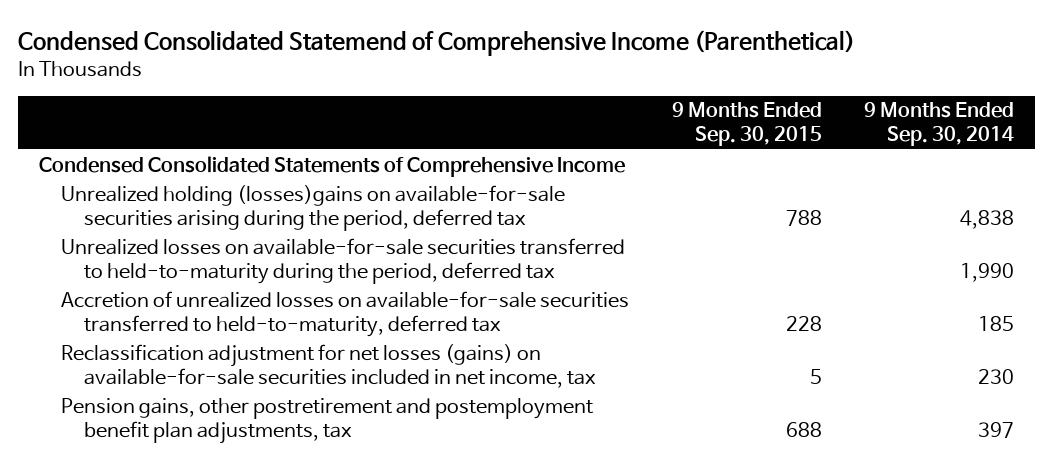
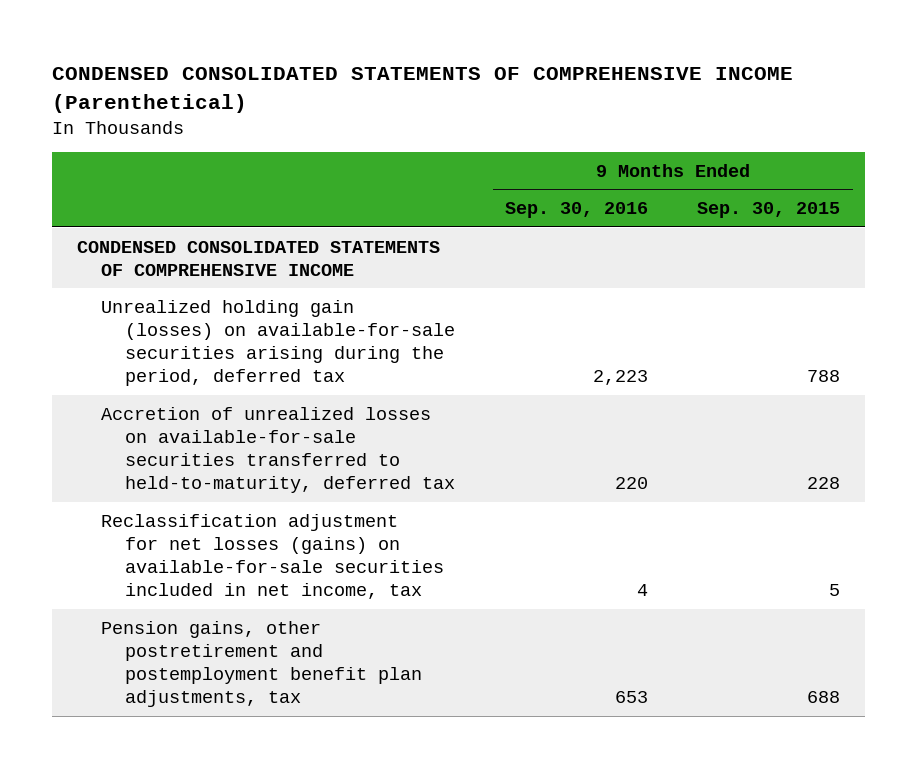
- Condensed Consolidated Statemend of Comprehensive Income (Parenthetical)
+ CONDENSED CONSOLIDATED STATEMENTS OF COMPREHENSIVE INCOME (Parenthetical)
- | 9 Months Ended Sep. 30, 2015 | 9 Months Ended Sep. 30, 2014
+ | 9 Months Ended Sep. 30, 2016 | 9 Months Ended Sep. 30, 2015
- Condensed Consolidated Statements of Comprehensive Income
- Unrealized holding (losses)gains on available-for-sale securities arising during the period, deferred tax | 788 | 4,838
- Unrealized losses on available-for-sale securities transferred to held-to-maturity during the period, deferred tax | | 1,990
+ CONDENSED CONSOLIDATED STATEMENTS OF COMPREHENSIVE INCOME
+ Unrealized holding gain (losses) on available-for-sale securities arising during the period, deferred tax | 2,223 | 788

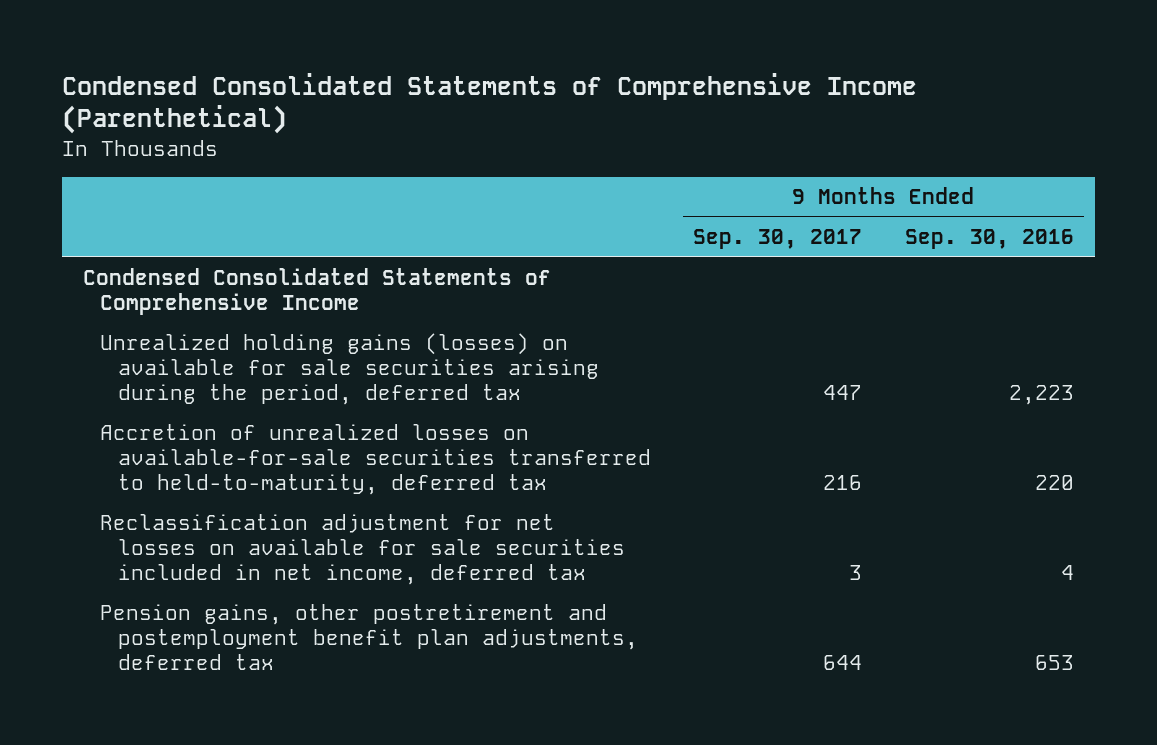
- CONDENSED CONSOLIDATED STATEMENTS OF COMPREHENSIVE INCOME (Parenthetical)
+ Condensed Consolidated Statements of Comprehensive Income (Parenthetical)
- | 9 Months Ended Sep. 30, 2016 | 9 Months Ended Sep. 30, 2015
+ | 9 Months Ended Sep. 30, 2017 | 9 Months Ended Sep. 30, 2016
- CONDENSED CONSOLIDATED STATEMENTS OF COMPREHENSIVE INCOME
- Unrealized holding gain (losses) on available-for-sale securities arising during the period, deferred tax | 2,223 | 788
+ Condensed Consolidated Statements of Comprehensive Income
+ Unrealized holding gains (losses) on available for sale securities arising during the period, deferred tax | 447 | 2,223
- Reclassification adjustment for net losses (gains) on available-for-sale securities included in net income, tax | 4 | 5
- Pension gains, other postretirement and postemployment benefit plan adjustments, tax | 653 | 688
+ Reclassification adjustment for net losses on available for sale securities included in net income, deferred tax | 3 | 4
+ Pension gains, other postretirement and postemployment benefit plan adjustments, deferred tax | 644 | 653

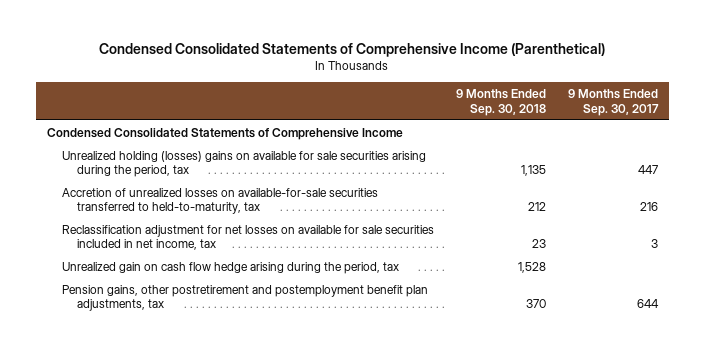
- | 9 Months Ended Sep. 30, 2017 | 9 Months Ended Sep. 30, 2016
+ | 9 Months Ended Sep. 30, 2018 | 9 Months Ended Sep. 30, 2017
- Unrealized holding gains (losses) on available for sale securities arising during the period, deferred tax | 447 | 2,223
- Accretion of unrealized losses on available-for-sale securities transferred to held-to-maturity, deferred tax | 216 | 220
- Reclassification adjustment for net losses on available for sale securities included in net income, deferred tax | 3 | 4
- Pension gains, other postretirement and postemployment benefit plan adjustments, deferred tax | 644 | 653
+ Unrealized holding (losses) gains on available for sale securities arising during the period, tax | 1,135 | 447
+ Accretion of unrealized losses on available-for-sale securities transferred to held-to-maturity, tax | 212 | 216
+ Reclassification adjustment for net losses on available for sale securities included in net income, tax | 23 | 3
+ Unrealized gain on cash flow hedge arising during the period, tax | 1,528 |
+ Pension gains, other postretirement and postemployment benefit plan adjustments, tax | 370 | 644

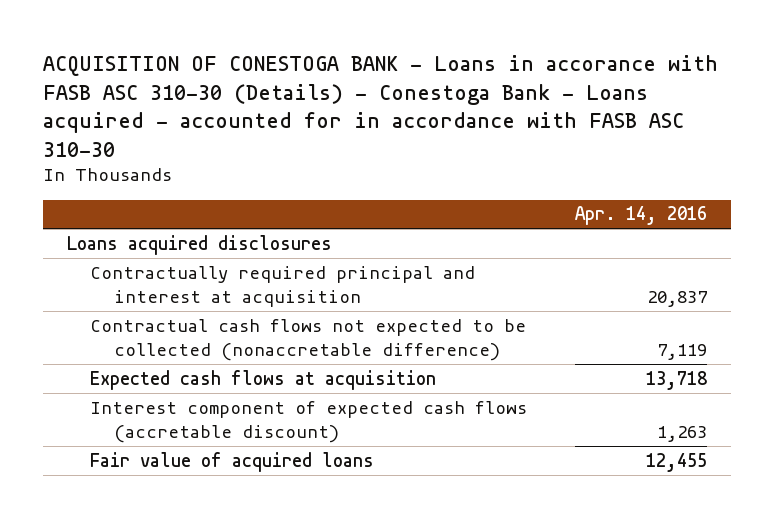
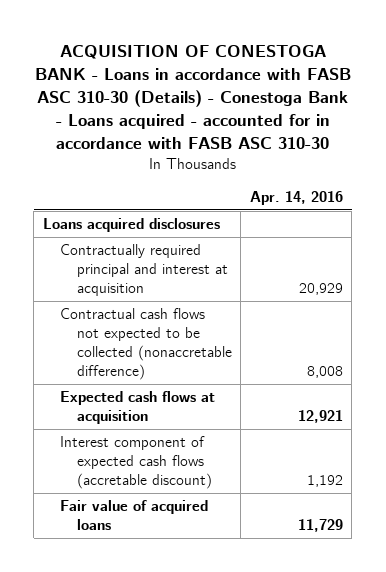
- ACQUISITION OF CONESTOGA BANK - Loans in accorance with FASB ASC 310-30 (Details) - Conestoga Bank - Loans acquired - accounted for in accordance with FASB ASC 310-30
+ ACQUISITION OF CONESTOGA BANK - Loans in accordance with FASB ASC 310-30 (Details) - Conestoga Bank - Loans acquired - accounted for in accordance with FASB ASC 310-30
- Contractually required principal and interest at acquisition | 20,837
- Contractual cash flows not expected to be collected (nonaccretable difference) | 7,119
- Expected cash flows at acquisition | 13,718
- Interest component of expected cash flows (accretable discount) | 1,263
- Fair value of acquired loans | 12,455
+ Contractually required principal and interest at acquisition | 20,929
+ Contractual cash flows not expected to be collected (nonaccretable difference) | 8,008
+ Expected cash flows at acquisition | 12,921
+ Interest component of expected cash flows (accretable discount) | 1,192
+ Fair value of acquired loans | 11,729

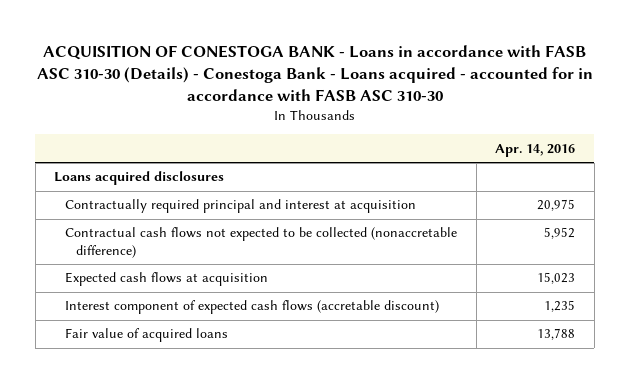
- Contractually required principal and interest at acquisition | 20,929
- Contractual cash flows not expected to be collected (nonaccretable difference) | 8,008
- Expected cash flows at acquisition | 12,921
- Interest component of expected cash flows (accretable discount) | 1,192
- Fair value of acquired loans | 11,729
+ Contractually required principal and interest at acquisition | 20,975
+ Contractual cash flows not expected to be collected (nonaccretable difference) | 5,952
+ Expected cash flows at acquisition | 15,023
+ Interest component of expected cash flows (accretable discount) | 1,235
+ Fair value of acquired loans | 13,788

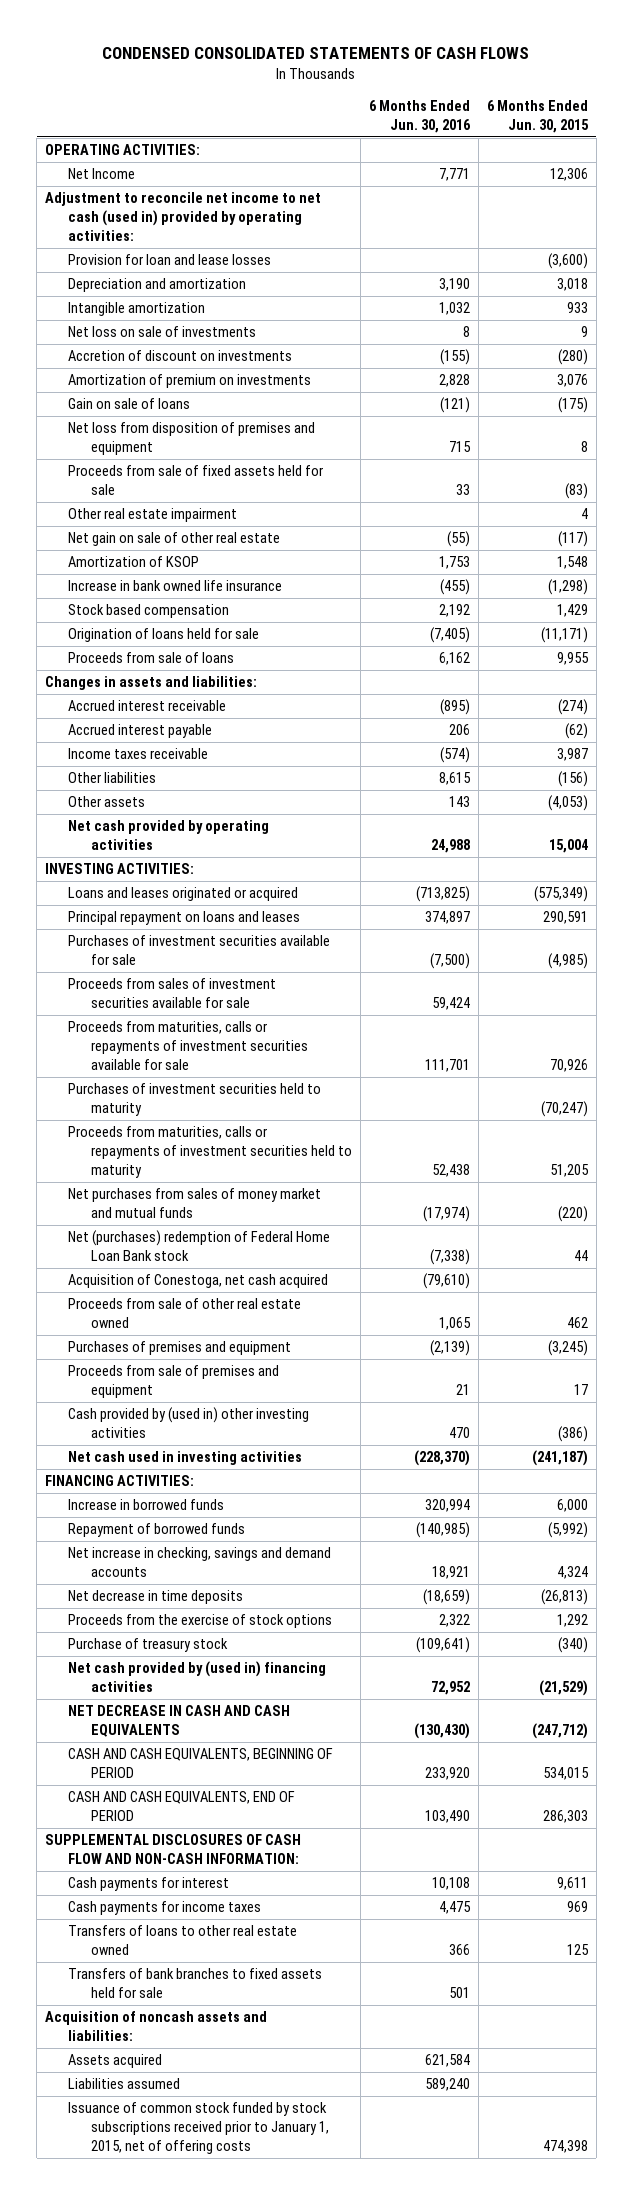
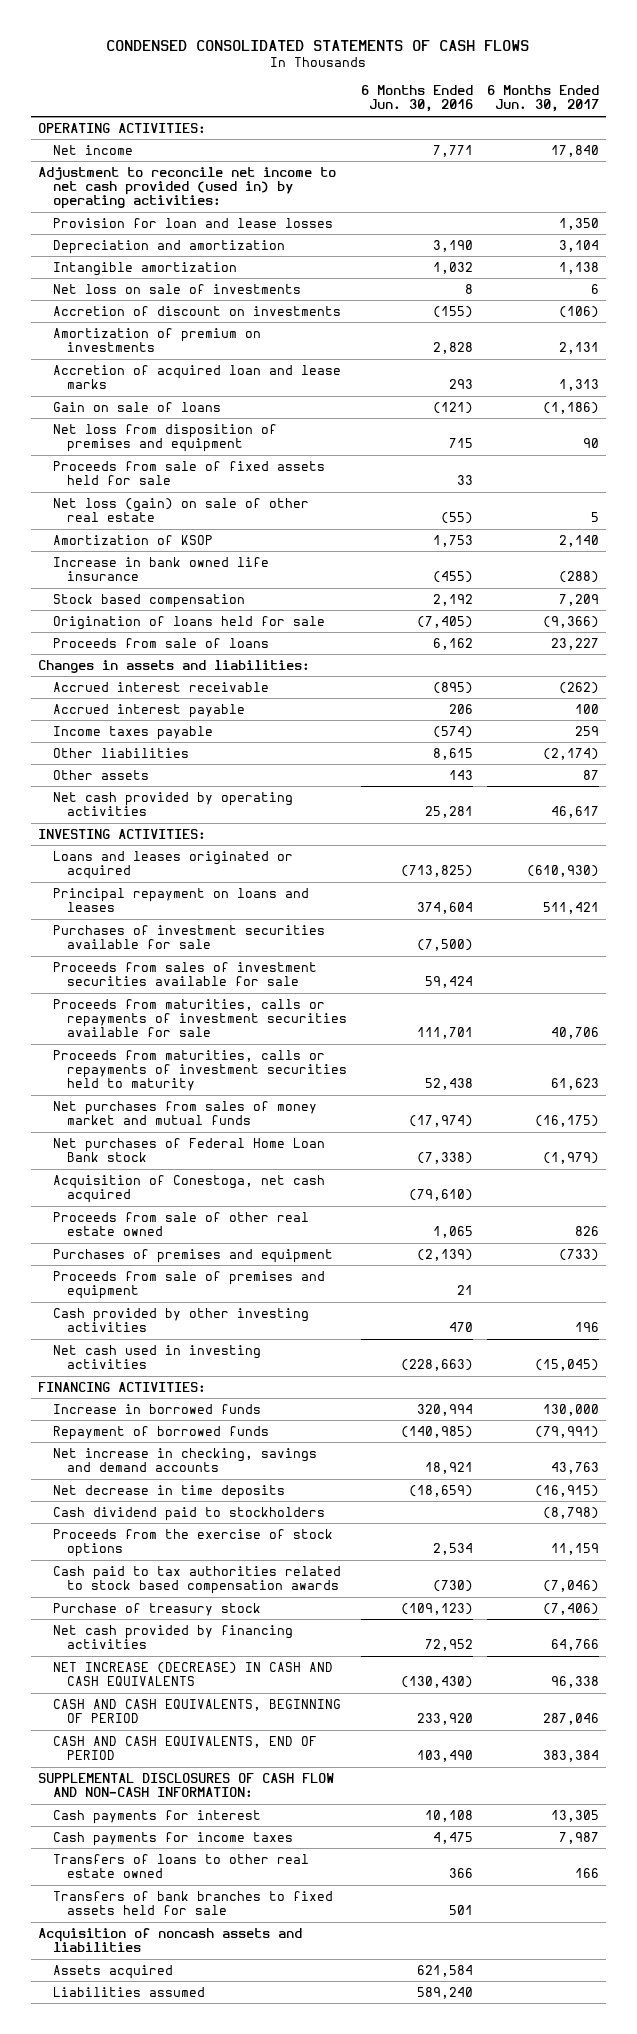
- | 6 Months Ended Jun. 30, 2016 | 6 Months Ended Jun. 30, 2015
+ | 6 Months Ended Jun. 30, 2016 | 6 Months Ended Jun. 30, 2017
- Net Income | 7,771 | 12,306
- Adjustment to reconcile net income to net cash (used in) provided by operating activities:
+ Net income | 7,771 | 17,840
+ Adjustment to reconcile net income to net cash provided (used in) by operating activities:
+ Accretion of acquired loan and lease marks | 293 | 1,313
- Other real estate impairment | | 4
- Net gain on sale of other real estate | (55) | (117)
+ Net loss (gain) on sale of other real estate | (55) | 5
- Income taxes receivable | (574) | 3,987
+ Income taxes payable | (574) | 259
- Net cash provided by operating activities | 24,988 | 15,004
+ Net cash provided by operating activities | 25,281 | 46,617
- Principal repayment on loans and leases | 374,897 | 290,591
+ Principal repayment on loans and leases | 374,604 | 511,421
- Purchases of investment securities held to maturity | | (70,247)
- Net (purchases) redemption of Federal Home Loan Bank stock | (7,338) | 44
+ Net purchases of Federal Home Loan Bank stock | (7,338) | (1,979)
- Cash provided by (used in) other investing activities | 470 | (386)
- Net cash used in investing activities | (228,370) | (241,187)
+ Cash provided by other investing activities | 470 | 196
+ Net cash used in investing activities | (228,663) | (15,045)
- Proceeds from the exercise of stock options | 2,322 | 1,292
- Purchase of treasury stock | (109,641) | (340)
- Net cash provided by (used in) financing activities | 72,952 | (21,529)
- NET DECREASE IN CASH AND CASH EQUIVALENTS | (130,430) | (247,712)
+ Cash dividend paid to stockholders | | (8,798)
+ Proceeds from the exercise of stock options | 2,534 | 11,159
+ Cash paid to tax authorities related to stock based compensation awards | (730) | (7,046)
+ Purchase of treasury stock | (109,123) | (7,406)
+ Net cash provided by financing activities | 72,952 | 64,766
+ NET INCREASE (DECREASE) IN CASH AND CASH EQUIVALENTS | (130,430) | 96,338
- Acquisition of noncash assets and liabilities:
+ Acquisition of noncash assets and liabilities
- Issuance of common stock funded by stock subscriptions received prior to January 1, 2015, net of offering costs | | 474,398

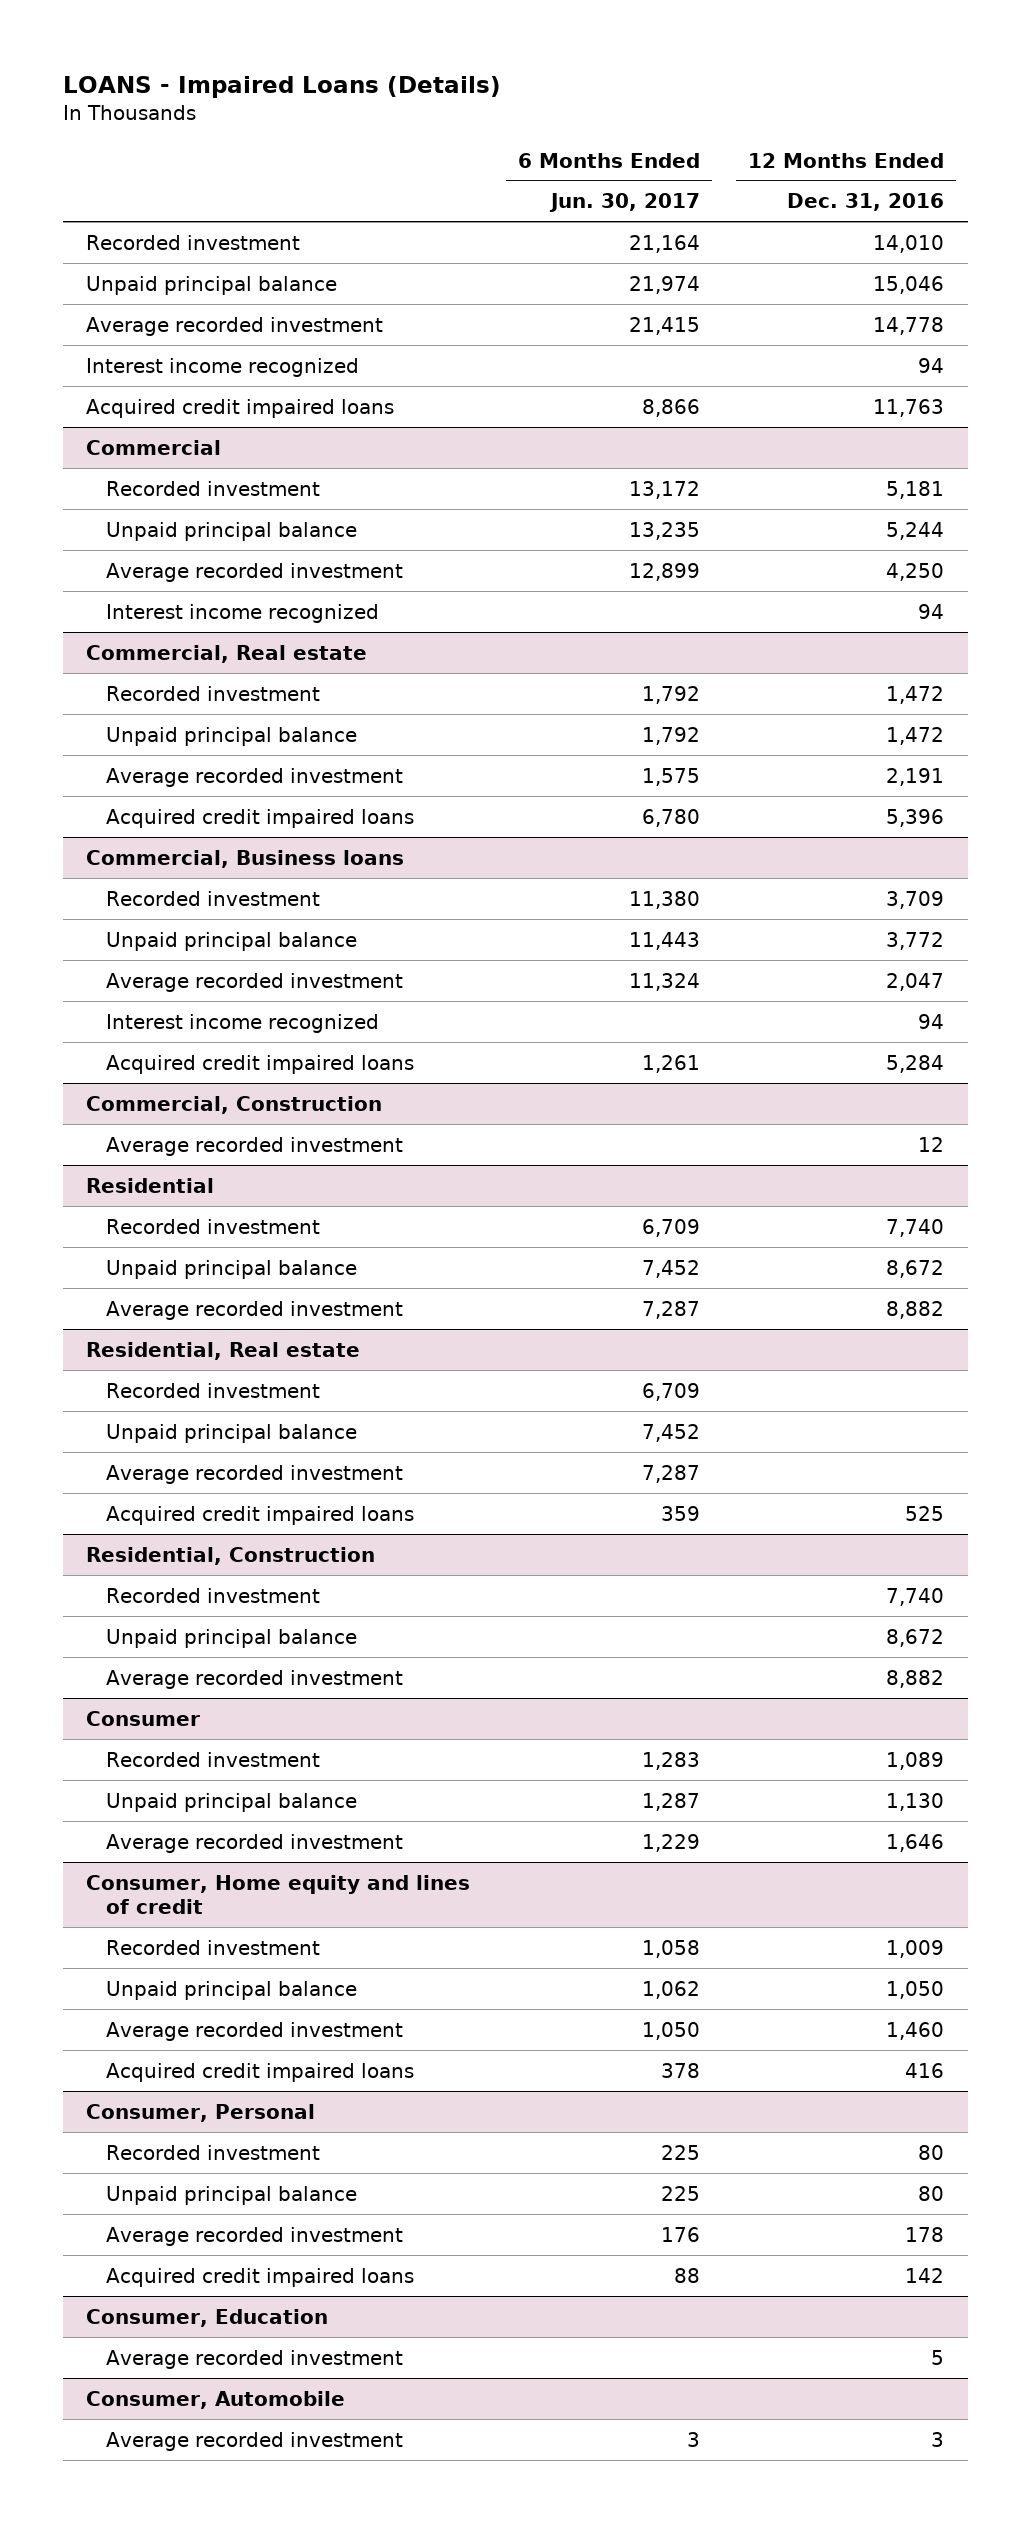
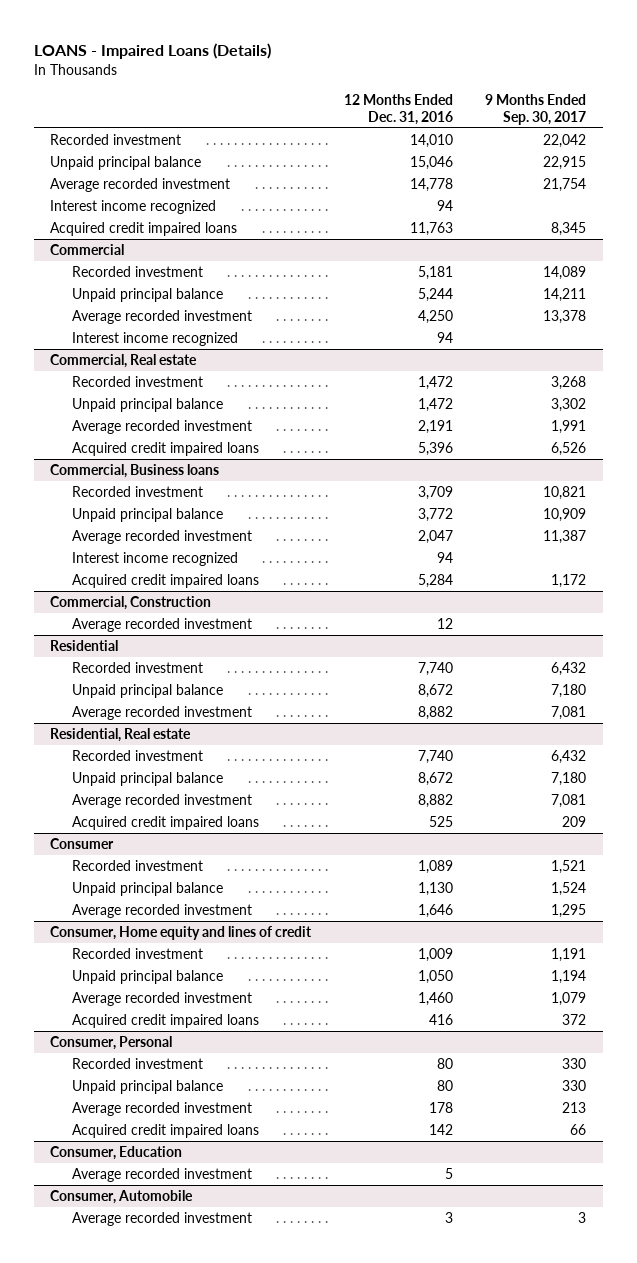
- | 6 Months Ended Jun. 30, 2017 | 12 Months Ended Dec. 31, 2016
+ | 12 Months Ended Dec. 31, 2016 | 9 Months Ended Sep. 30, 2017
@ Residential, Real estate
- Recorded investment | 6,709 |
- Unpaid principal balance | 7,452 |
- Average recorded investment | 7,287 |
- Residential, Construction
@ Residential, Real estate
moved down: Acquired credit impaired loans | 525 | 209

